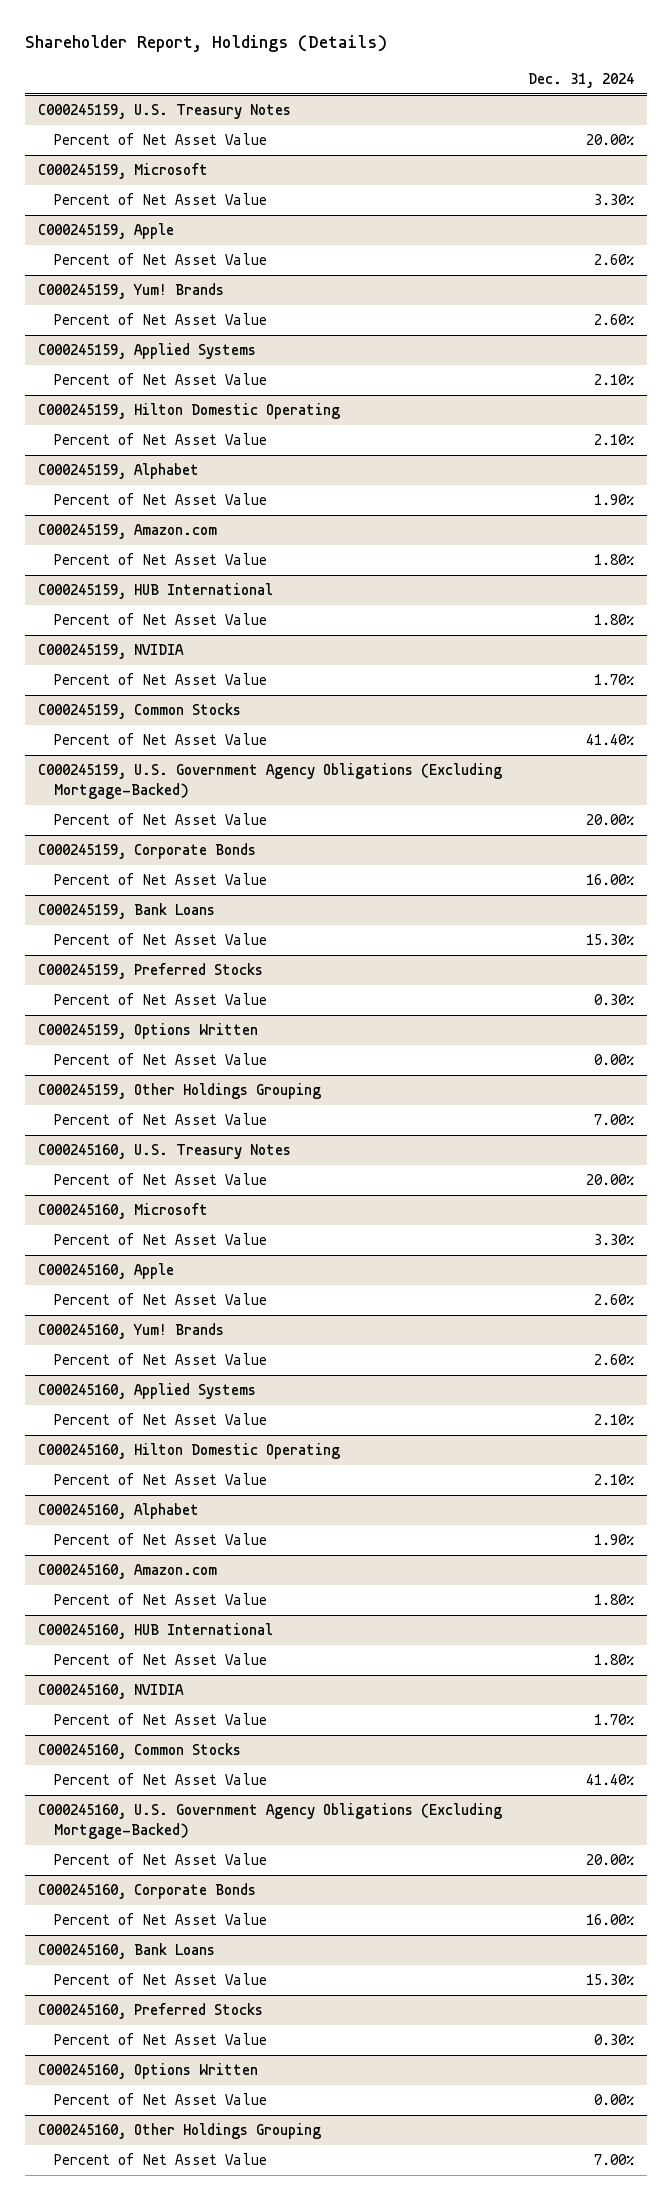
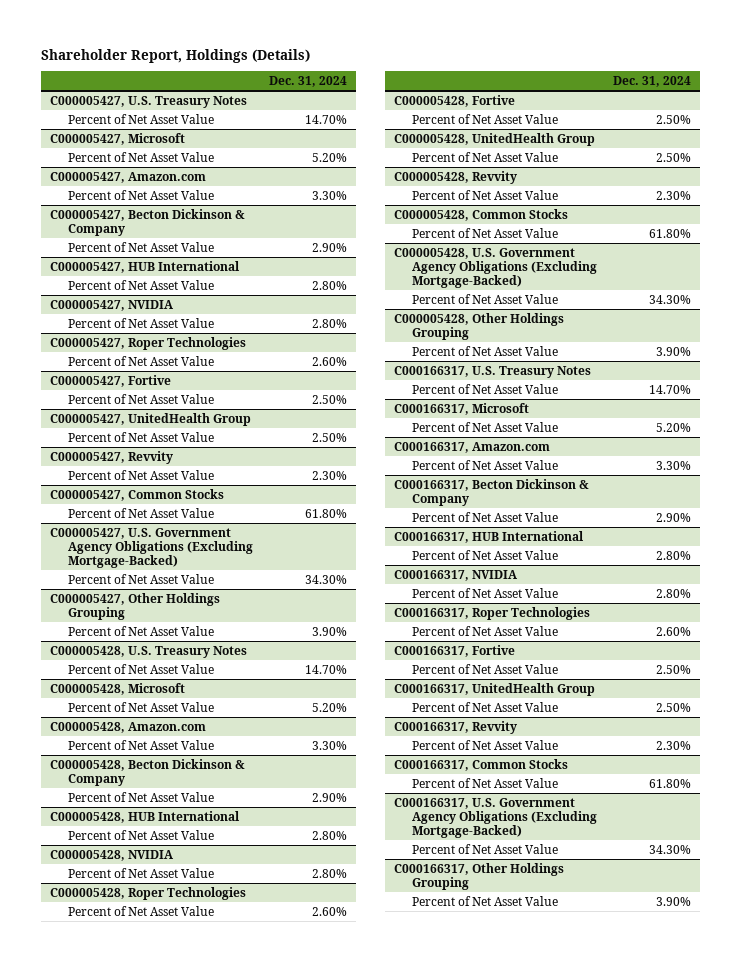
- C000245159, U.S. Treasury Notes
- Percent of Net Asset Value | 20.00%
- C000245159, Microsoft
+ C000005427, U.S. Treasury Notes
+ Percent of Net Asset Value | 14.70%
+ C000005427, Microsoft
+ Percent of Net Asset Value | 5.20%
+ C000005427, Amazon.com
- C000245159, Apple
- Percent of Net Asset Value | 2.60%
- C000245159, Yum! Brands
+ C000005427, Becton Dickinson & Company
+ Percent of Net Asset Value | 2.90%
+ C000005427, HUB International
+ Percent of Net Asset Value | 2.80%
+ C000005427, NVIDIA
+ Percent of Net Asset Value | 2.80%
+ C000005427, Roper Technologies
- C000245159, Applied Systems
- Percent of Net Asset Value | 2.10%
- C000245159, Hilton Domestic Operating
- Percent of Net Asset Value | 2.10%
- C000245159, Alphabet
- Percent of Net Asset Value | 1.90%
- C000245159, Amazon.com
- Percent of Net Asset Value | 1.80%
- C000245159, HUB International
- Percent of Net Asset Value | 1.80%
- C000245159, NVIDIA
- Percent of Net Asset Value | 1.70%
- C000245159, Common Stocks
- Percent of Net Asset Value | 41.40%
- C000245159, U.S. Government Agency Obligations (Excluding Mortgage-Backed)
- Percent of Net Asset Value | 20.00%
- C000245159, Corporate Bonds
- Percent of Net Asset Value | 16.00%
- C000245159, Bank Loans
- Percent of Net Asset Value | 15.30%
- C000245159, Preferred Stocks
- Percent of Net Asset Value | 0.30%
- C000245159, Options Written
- Percent of Net Asset Value | 0.00%
- C000245159, Other Holdings Grouping
- Percent of Net Asset Value | 7.00%
- C000245160, U.S. Treasury Notes
- Percent of Net Asset Value | 20.00%
- C000245160, Microsoft
+ C000005427, Fortive
+ Percent of Net Asset Value | 2.50%
+ C000005427, UnitedHealth Group
+ Percent of Net Asset Value | 2.50%
+ C000005427, Revvity
+ Percent of Net Asset Value | 2.30%
+ C000005427, Common Stocks
+ Percent of Net Asset Value | 61.80%
+ C000005427, U.S. Government Agency Obligations (Excluding Mortgage-Backed)
+ Percent of Net Asset Value | 34.30%
+ C000005427, Other Holdings Grouping
+ Percent of Net Asset Value | 3.90%
+ C000005428, U.S. Treasury Notes
+ Percent of Net Asset Value | 14.70%
+ C000005428, Microsoft
+ Percent of Net Asset Value | 5.20%
+ C000005428, Amazon.com
- C000245160, Apple
+ C000005428, Becton Dickinson & Company
+ Percent of Net Asset Value | 2.90%
+ C000005428, HUB International
+ Percent of Net Asset Value | 2.80%
+ C000005428, NVIDIA
+ Percent of Net Asset Value | 2.80%
+ C000005428, Roper Technologies
- C000245160, Yum! Brands
+ C000005428, Fortive
+ Percent of Net Asset Value | 2.50%
+ C000005428, UnitedHealth Group
+ Percent of Net Asset Value | 2.50%
+ C000005428, Revvity
+ Percent of Net Asset Value | 2.30%
+ C000005428, Common Stocks
+ Percent of Net Asset Value | 61.80%
+ C000005428, U.S. Government Agency Obligations (Excluding Mortgage-Backed)
+ Percent of Net Asset Value | 34.30%
+ C000005428, Other Holdings Grouping
+ Percent of Net Asset Value | 3.90%
+ C000166317, U.S. Treasury Notes
+ Percent of Net Asset Value | 14.70%
+ C000166317, Microsoft
+ Percent of Net Asset Value | 5.20%
+ C000166317, Amazon.com
+ Percent of Net Asset Value | 3.30%
+ C000166317, Becton Dickinson & Company
+ Percent of Net Asset Value | 2.90%
+ C000166317, HUB International
+ Percent of Net Asset Value | 2.80%
+ C000166317, NVIDIA
+ Percent of Net Asset Value | 2.80%
+ C000166317, Roper Technologies
- C000245160, Applied Systems
- Percent of Net Asset Value | 2.10%
- C000245160, Hilton Domestic Operating
- Percent of Net Asset Value | 2.10%
- C000245160, Alphabet
- Percent of Net Asset Value | 1.90%
- C000245160, Amazon.com
- Percent of Net Asset Value | 1.80%
- C000245160, HUB International
- Percent of Net Asset Value | 1.80%
- C000245160, NVIDIA
- Percent of Net Asset Value | 1.70%
- C000245160, Common Stocks
- Percent of Net Asset Value | 41.40%
- C000245160, U.S. Government Agency Obligations (Excluding Mortgage-Backed)
- Percent of Net Asset Value | 20.00%
- C000245160, Corporate Bonds
- Percent of Net Asset Value | 16.00%
- C000245160, Bank Loans
- Percent of Net Asset Value | 15.30%
- C000245160, Preferred Stocks
- Percent of Net Asset Value | 0.30%
- C000245160, Options Written
- Percent of Net Asset Value | 0.00%
- C000245160, Other Holdings Grouping
- Percent of Net Asset Value | 7.00%
+ C000166317, Fortive
+ Percent of Net Asset Value | 2.50%
+ C000166317, UnitedHealth Group
+ Percent of Net Asset Value | 2.50%
+ C000166317, Revvity
+ Percent of Net Asset Value | 2.30%
+ C000166317, Common Stocks
+ Percent of Net Asset Value | 61.80%
+ C000166317, U.S. Government Agency Obligations (Excluding Mortgage-Backed)
+ Percent of Net Asset Value | 34.30%
+ C000166317, Other Holdings Grouping
+ Percent of Net Asset Value | 3.90%

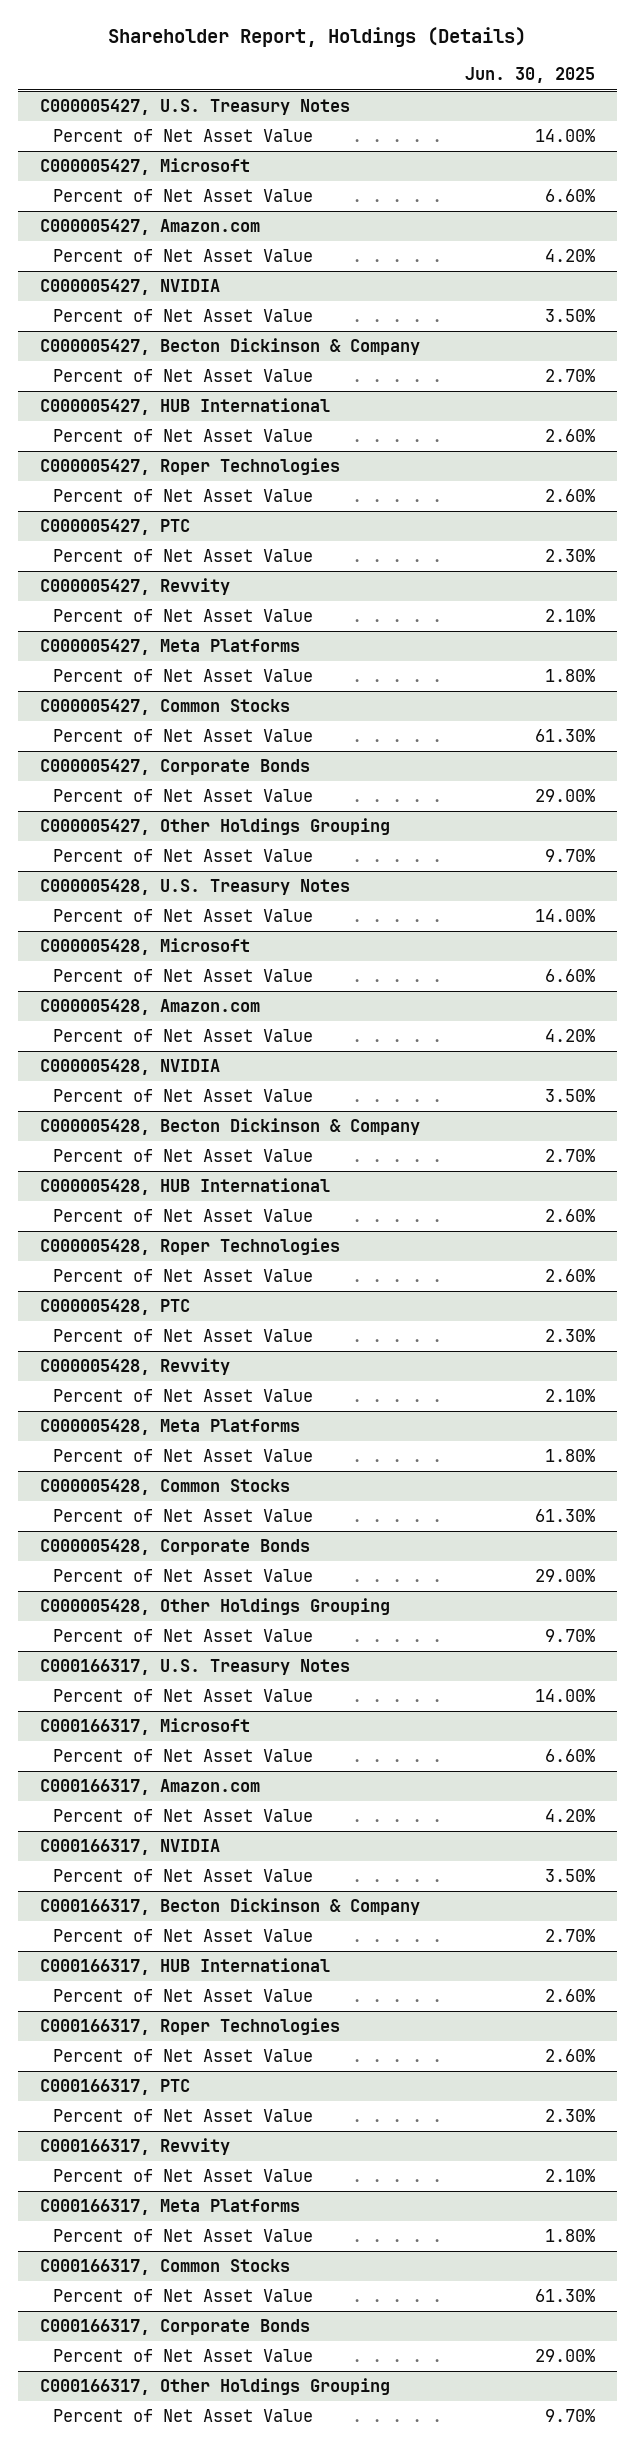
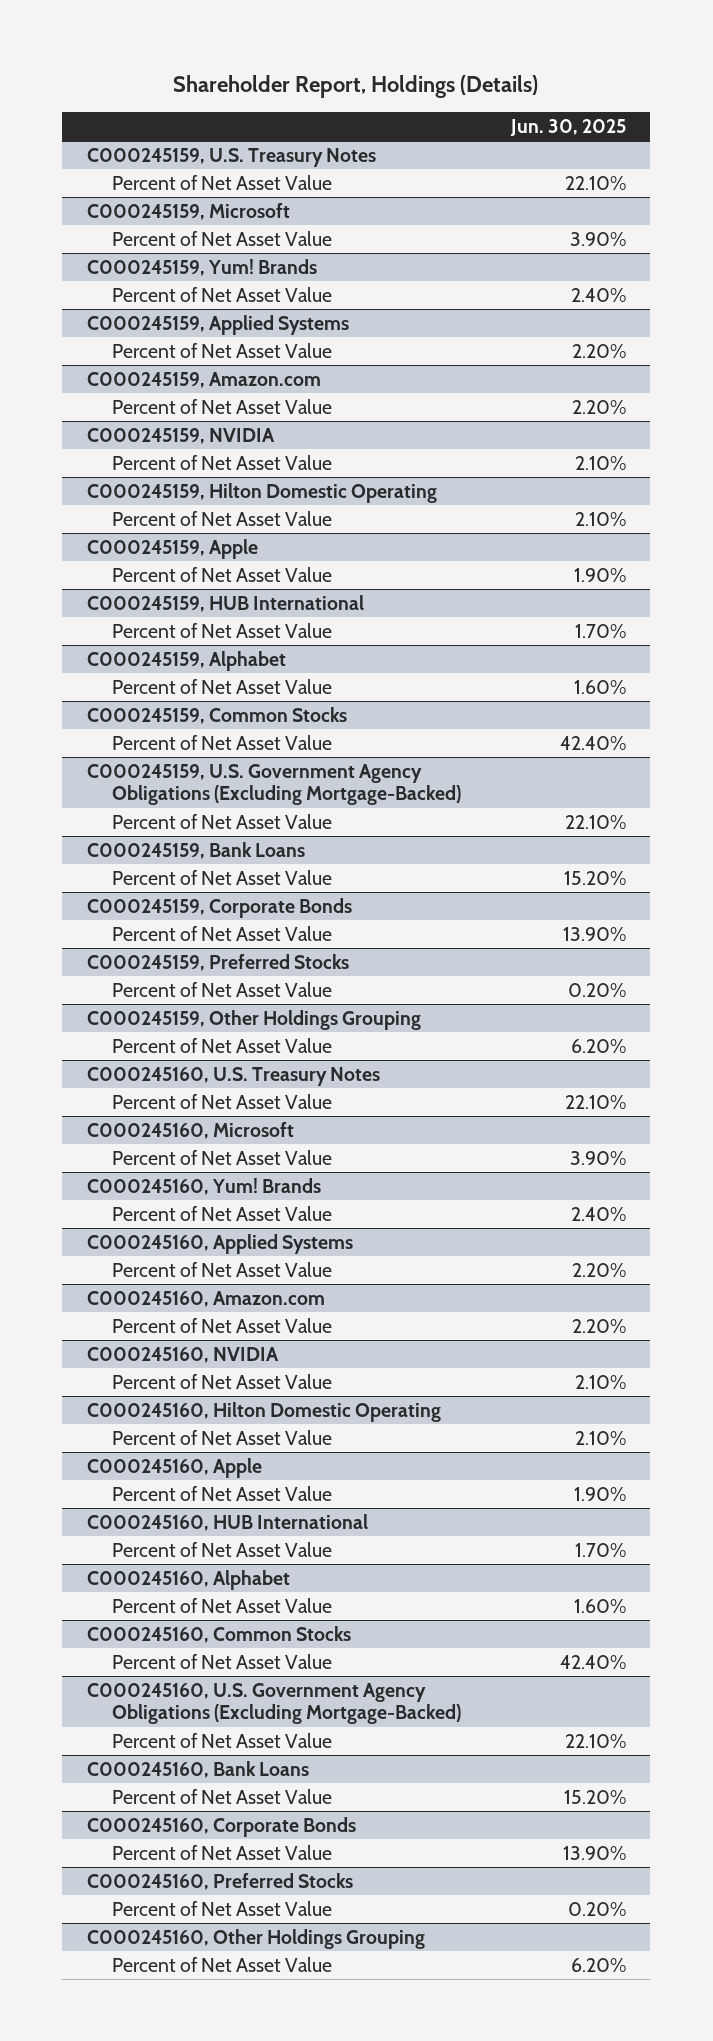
- C000005427, U.S. Treasury Notes
- Percent of Net Asset Value | 14.00%
- C000005427, Microsoft
- Percent of Net Asset Value | 6.60%
- C000005427, Amazon.com
- Percent of Net Asset Value | 4.20%
- C000005427, NVIDIA
- Percent of Net Asset Value | 3.50%
- C000005427, Becton Dickinson & Company
- Percent of Net Asset Value | 2.70%
- C000005427, HUB International
- Percent of Net Asset Value | 2.60%
- C000005427, Roper Technologies
- Percent of Net Asset Value | 2.60%
- C000005427, PTC
- Percent of Net Asset Value | 2.30%
- C000005427, Revvity
+ C000245159, U.S. Treasury Notes
+ Percent of Net Asset Value | 22.10%
+ C000245159, Microsoft
+ Percent of Net Asset Value | 3.90%
+ C000245159, Yum! Brands
+ Percent of Net Asset Value | 2.40%
+ C000245159, Applied Systems
+ Percent of Net Asset Value | 2.20%
+ C000245159, Amazon.com
+ Percent of Net Asset Value | 2.20%
+ C000245159, NVIDIA
- C000005427, Meta Platforms
- Percent of Net Asset Value | 1.80%
- C000005427, Common Stocks
- Percent of Net Asset Value | 61.30%
- C000005427, Corporate Bonds
- Percent of Net Asset Value | 29.00%
- C000005427, Other Holdings Grouping
- Percent of Net Asset Value | 9.70%
- C000005428, U.S. Treasury Notes
- Percent of Net Asset Value | 14.00%
- C000005428, Microsoft
- Percent of Net Asset Value | 6.60%
- C000005428, Amazon.com
- Percent of Net Asset Value | 4.20%
- C000005428, NVIDIA
- Percent of Net Asset Value | 3.50%
- C000005428, Becton Dickinson & Company
- Percent of Net Asset Value | 2.70%
- C000005428, HUB International
- Percent of Net Asset Value | 2.60%
- C000005428, Roper Technologies
- Percent of Net Asset Value | 2.60%
- C000005428, PTC
- Percent of Net Asset Value | 2.30%
- C000005428, Revvity
+ C000245159, Hilton Domestic Operating
- C000005428, Meta Platforms
- Percent of Net Asset Value | 1.80%
- C000005428, Common Stocks
- Percent of Net Asset Value | 61.30%
- C000005428, Corporate Bonds
- Percent of Net Asset Value | 29.00%
- C000005428, Other Holdings Grouping
- Percent of Net Asset Value | 9.70%
- C000166317, U.S. Treasury Notes
- Percent of Net Asset Value | 14.00%
- C000166317, Microsoft
- Percent of Net Asset Value | 6.60%
- C000166317, Amazon.com
- Percent of Net Asset Value | 4.20%
- C000166317, NVIDIA
- Percent of Net Asset Value | 3.50%
- C000166317, Becton Dickinson & Company
- Percent of Net Asset Value | 2.70%
- C000166317, HUB International
- Percent of Net Asset Value | 2.60%
- C000166317, Roper Technologies
- Percent of Net Asset Value | 2.60%
- C000166317, PTC
- Percent of Net Asset Value | 2.30%
- C000166317, Revvity
+ C000245159, Apple
+ Percent of Net Asset Value | 1.90%
+ C000245159, HUB International
+ Percent of Net Asset Value | 1.70%
+ C000245159, Alphabet
+ Percent of Net Asset Value | 1.60%
+ C000245159, Common Stocks
+ Percent of Net Asset Value | 42.40%
+ C000245159, U.S. Government Agency Obligations (Excluding Mortgage-Backed)
+ Percent of Net Asset Value | 22.10%
+ C000245159, Bank Loans
+ Percent of Net Asset Value | 15.20%
+ C000245159, Corporate Bonds
+ Percent of Net Asset Value | 13.90%
+ C000245159, Preferred Stocks
+ Percent of Net Asset Value | 0.20%
+ C000245159, Other Holdings Grouping
+ Percent of Net Asset Value | 6.20%
+ C000245160, U.S. Treasury Notes
+ Percent of Net Asset Value | 22.10%
+ C000245160, Microsoft
+ Percent of Net Asset Value | 3.90%
+ C000245160, Yum! Brands
+ Percent of Net Asset Value | 2.40%
+ C000245160, Applied Systems
+ Percent of Net Asset Value | 2.20%
+ C000245160, Amazon.com
+ Percent of Net Asset Value | 2.20%
+ C000245160, NVIDIA
- C000166317, Meta Platforms
- Percent of Net Asset Value | 1.80%
- C000166317, Common Stocks
- Percent of Net Asset Value | 61.30%
- C000166317, Corporate Bonds
- Percent of Net Asset Value | 29.00%
- C000166317, Other Holdings Grouping
- Percent of Net Asset Value | 9.70%
+ C000245160, Hilton Domestic Operating
+ Percent of Net Asset Value | 2.10%
+ C000245160, Apple
+ Percent of Net Asset Value | 1.90%
+ C000245160, HUB International
+ Percent of Net Asset Value | 1.70%
+ C000245160, Alphabet
+ Percent of Net Asset Value | 1.60%
+ C000245160, Common Stocks
+ Percent of Net Asset Value | 42.40%
+ C000245160, U.S. Government Agency Obligations (Excluding Mortgage-Backed)
+ Percent of Net Asset Value | 22.10%
+ C000245160, Bank Loans
+ Percent of Net Asset Value | 15.20%
+ C000245160, Corporate Bonds
+ Percent of Net Asset Value | 13.90%
+ C000245160, Preferred Stocks
+ Percent of Net Asset Value | 0.20%
+ C000245160, Other Holdings Grouping
+ Percent of Net Asset Value | 6.20%

